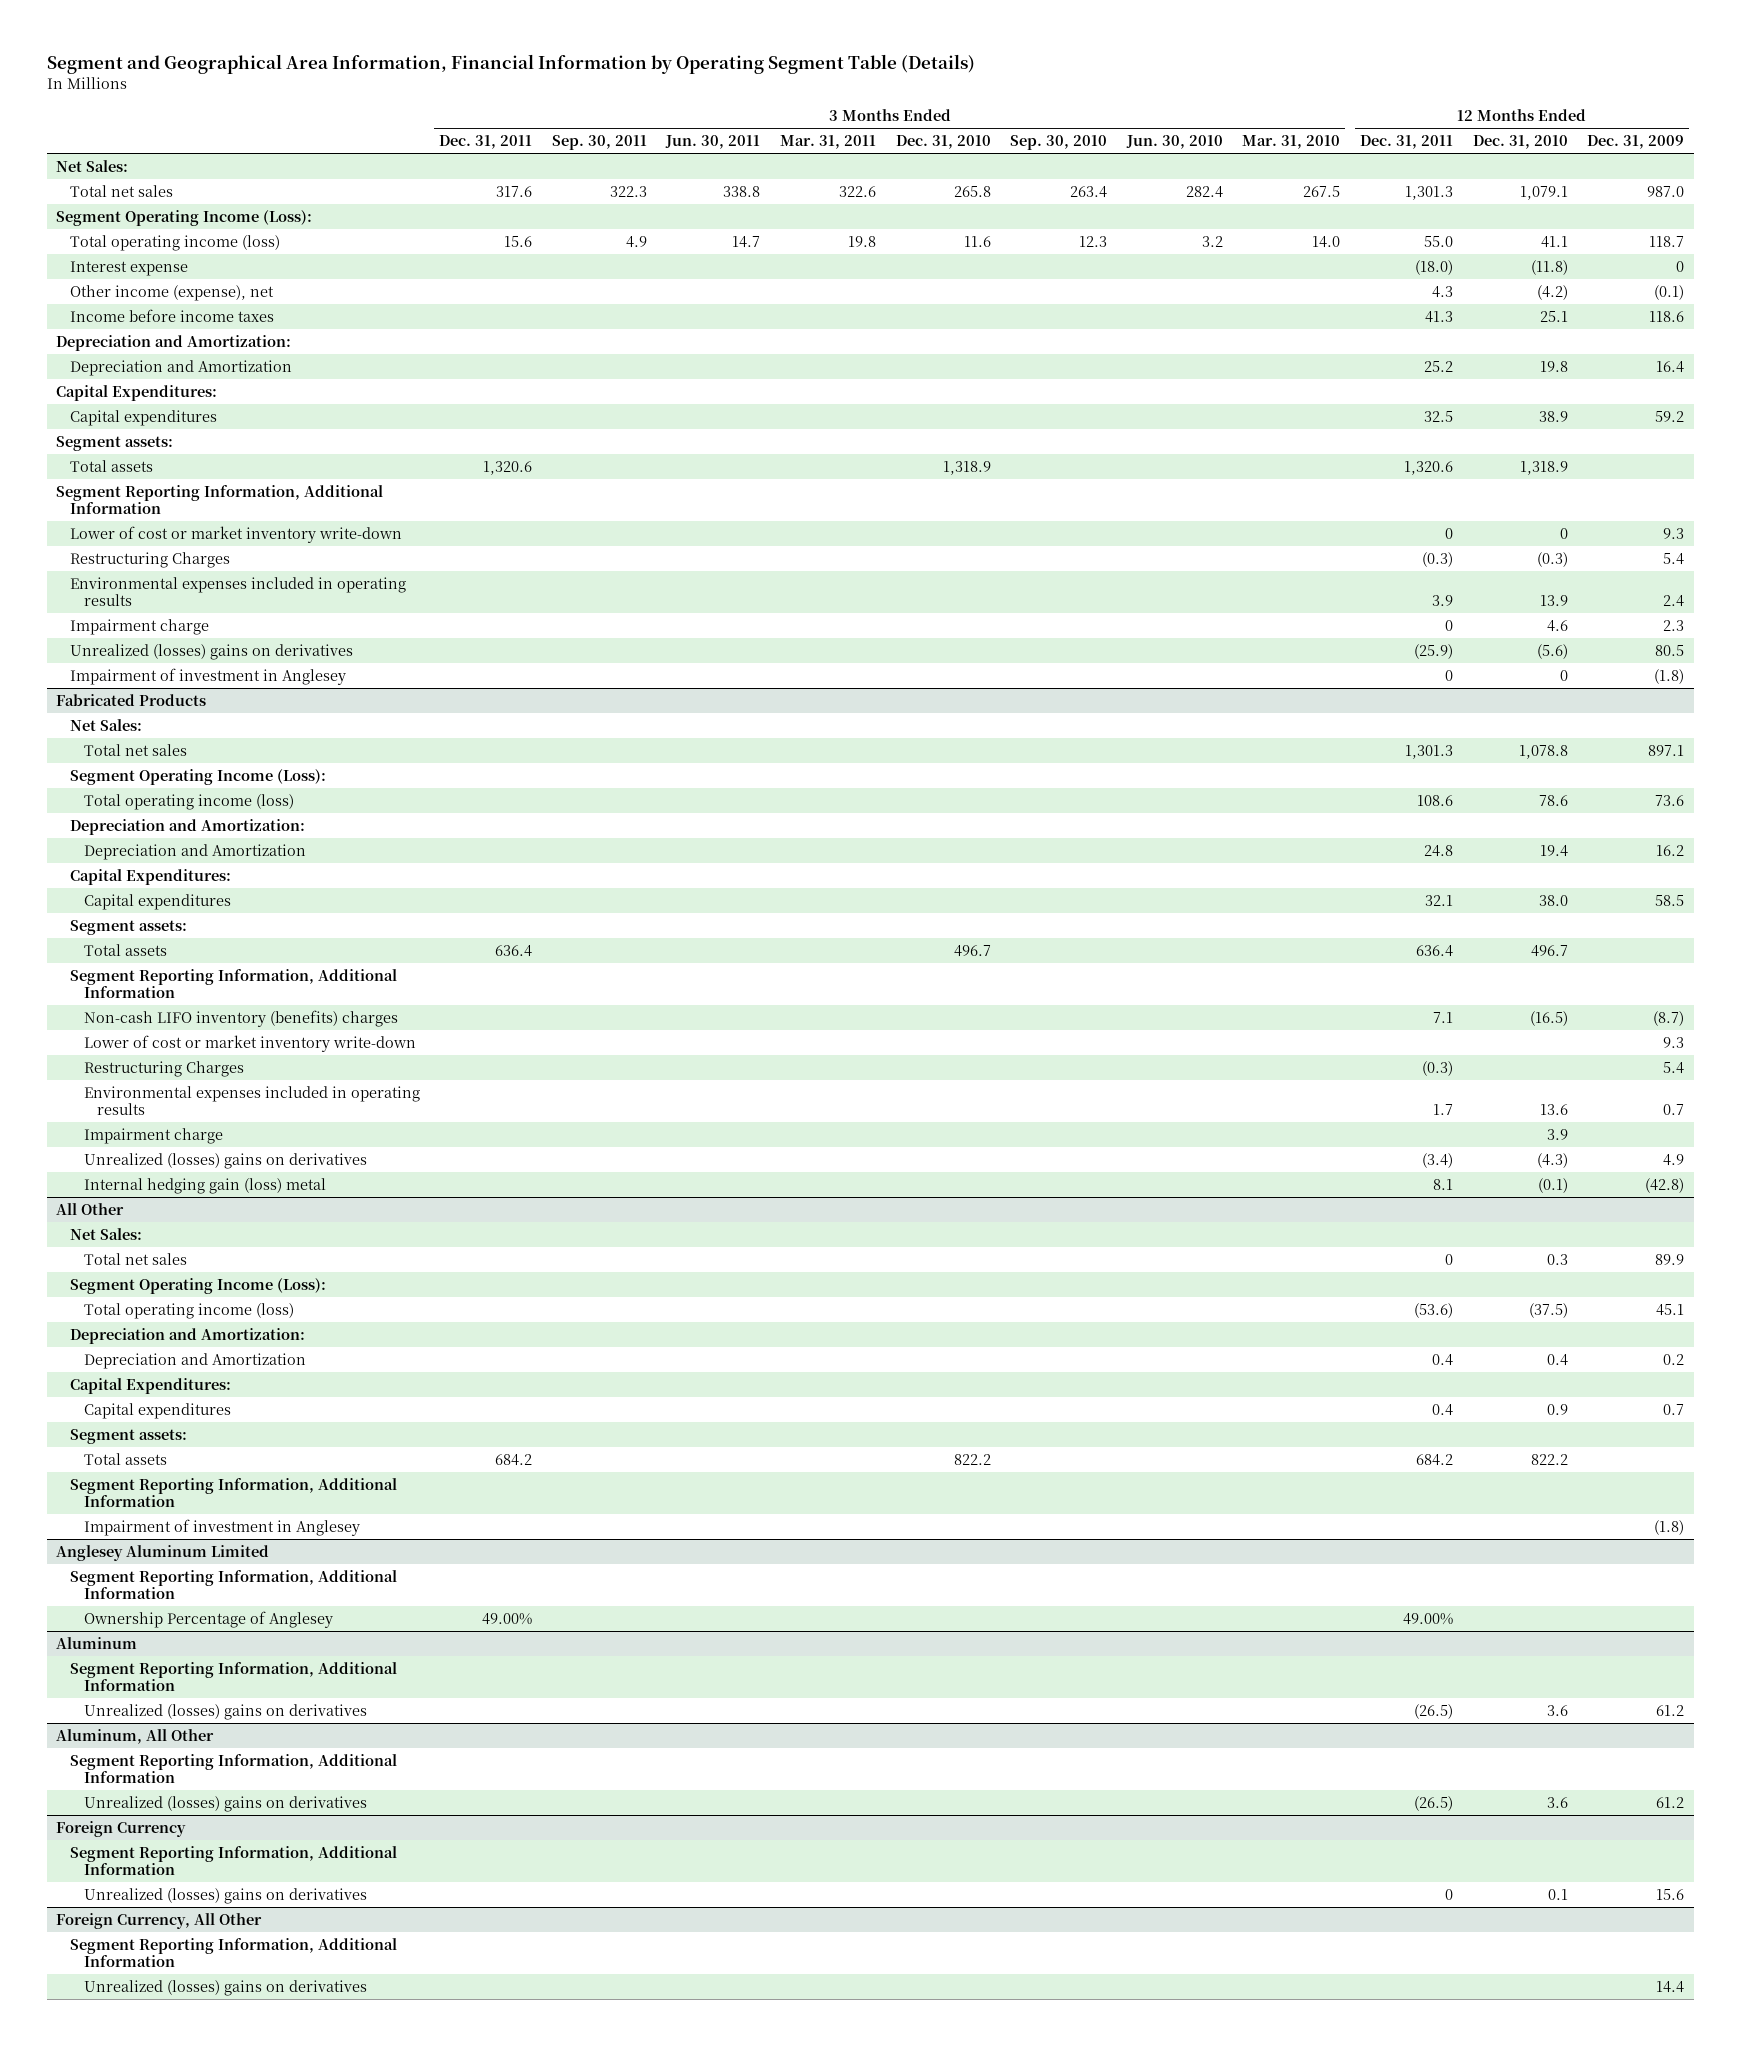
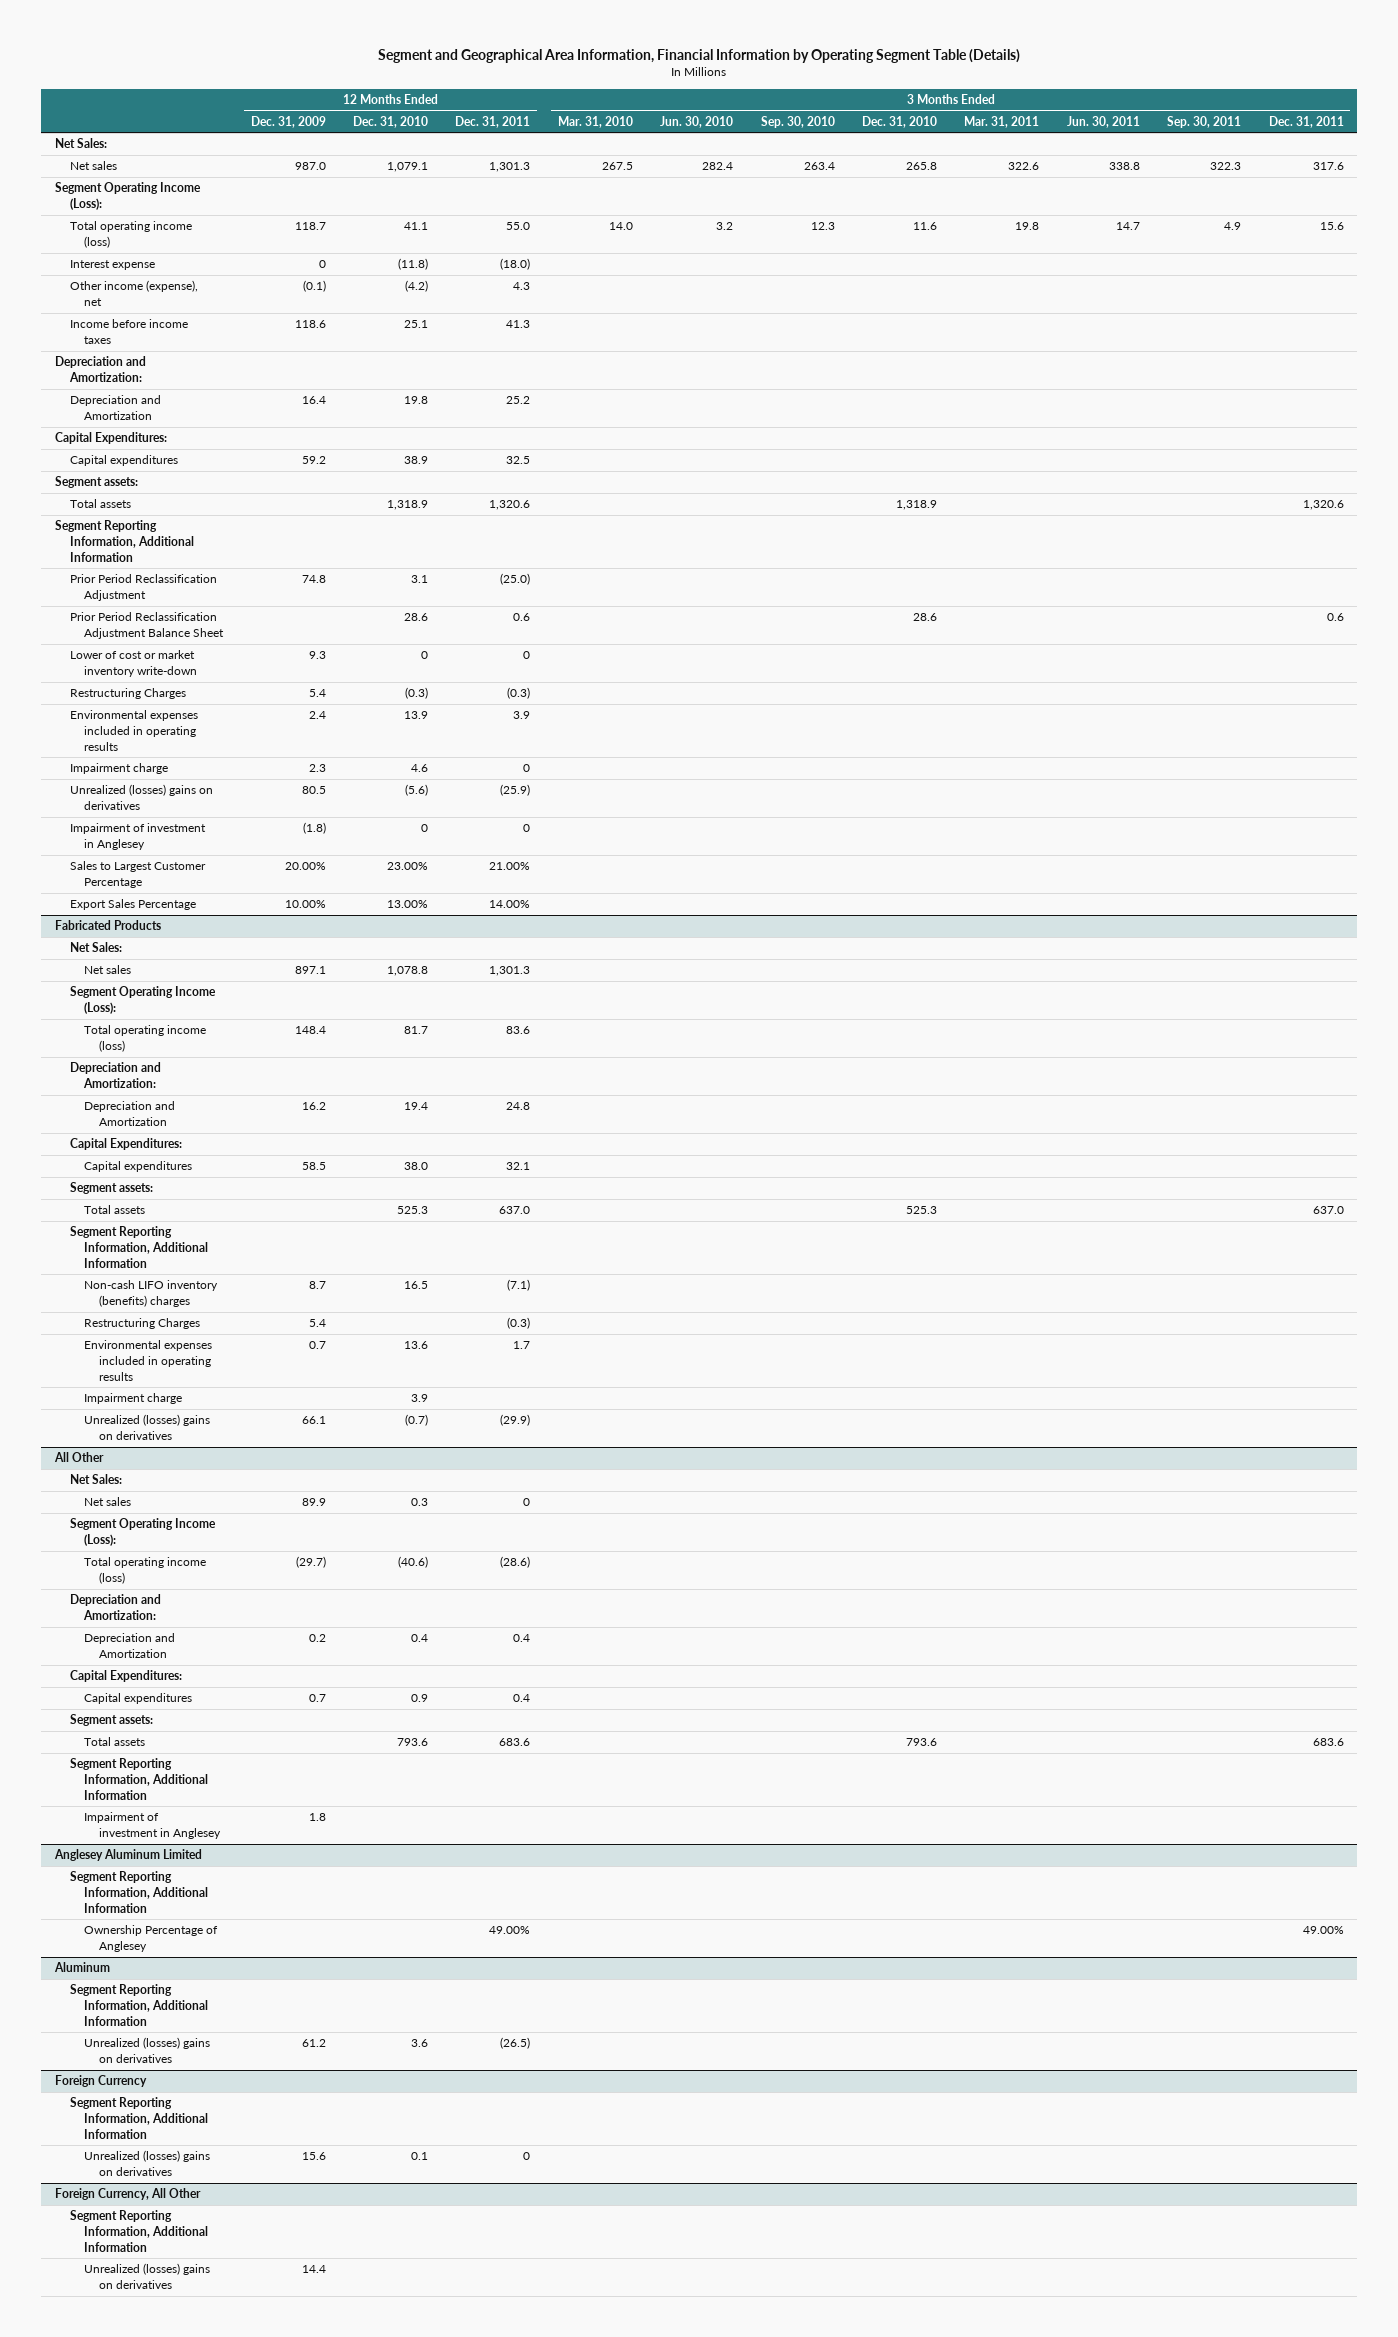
- | 3 Months Ended Dec. 31, 2011 | 3 Months Ended Sep. 30, 2011 | 3 Months Ended Jun. 30, 2011 | 3 Months Ended Mar. 31, 2011 | 3 Months Ended Dec. 31, 2010 | 3 Months Ended Sep. 30, 2010 | 3 Months Ended Jun. 30, 2010 | 3 Months Ended Mar. 31, 2010 | 12 Months Ended Dec. 31, 2011 | 12 Months Ended Dec. 31, 2010 | 12 Months Ended Dec. 31, 2009
+ | 12 Months Ended Dec. 31, 2009 | 12 Months Ended Dec. 31, 2010 | 12 Months Ended Dec. 31, 2011 | 3 Months Ended Mar. 31, 2010 | 3 Months Ended Jun. 30, 2010 | 3 Months Ended Sep. 30, 2010 | 3 Months Ended Dec. 31, 2010 | 3 Months Ended Mar. 31, 2011 | 3 Months Ended Jun. 30, 2011 | 3 Months Ended Sep. 30, 2011 | 3 Months Ended Dec. 31, 2011
- Total net sales | 317.6 | 322.3 | 338.8 | 322.6 | 265.8 | 263.4 | 282.4 | 267.5 | 1,301.3 | 1,079.1 | 987.0
+ Net sales | 987.0 | 1,079.1 | 1,301.3 | 267.5 | 282.4 | 263.4 | 265.8 | 322.6 | 338.8 | 322.3 | 317.6
+ Prior Period Reclassification Adjustment | 74.8 | 3.1 | (25.0) | | | | | | | |
+ Prior Period Reclassification Adjustment Balance Sheet | | 28.6 | 0.6 | | | | 28.6 | | | | 0.6
+ Sales to Largest Customer Percentage | 20.00% | 23.00% | 21.00% | | | | | | | |
+ Export Sales Percentage | 10.00% | 13.00% | 14.00% | | | | | | | |
@ Fabricated Products
- Total net sales | | | | | | | | | 1,301.3 | 1,078.8 | 897.1
+ Net sales | 897.1 | 1,078.8 | 1,301.3 | | | | | | | |
- Total operating income (loss) | | | | | | | | | 108.6 | 78.6 | 73.6
+ Total operating income (loss) | 148.4 | 81.7 | 83.6 | | | | | | | |
- Total assets | 636.4 | | | | 496.7 | | | | 636.4 | 496.7 |
+ Total assets | | 525.3 | 637.0 | | | | 525.3 | | | | 637.0
- Non-cash LIFO inventory (benefits) charges | | | | | | | | | 7.1 | (16.5) | (8.7)
- Lower of cost or market inventory write-down | | | | | | | | | | | 9.3
+ Non-cash LIFO inventory (benefits) charges | 8.7 | 16.5 | (7.1) | | | | | | | |
- Unrealized (losses) gains on derivatives | | | | | | | | | (3.4) | (4.3) | 4.9
- Internal hedging gain (loss) metal | | | | | | | | | 8.1 | (0.1) | (42.8)
+ Unrealized (losses) gains on derivatives | 66.1 | (0.7) | (29.9) | | | | | | | |
@ All Other
- Total net sales | | | | | | | | | 0 | 0.3 | 89.9
+ Net sales | 89.9 | 0.3 | 0 | | | | | | | |
- Total operating income (loss) | | | | | | | | | (53.6) | (37.5) | 45.1
+ Total operating income (loss) | (29.7) | (40.6) | (28.6) | | | | | | | |
- Total assets | 684.2 | | | | 822.2 | | | | 684.2 | 822.2 |
+ Total assets | | 793.6 | 683.6 | | | | 793.6 | | | | 683.6
- Impairment of investment in Anglesey | | | | | | | | | | | (1.8)
+ Impairment of investment in Anglesey | 1.8 | | | | | | | | | |
- Aluminum, All Other
- Segment Reporting Information, Additional Information
- Unrealized (losses) gains on derivatives | | | | | | | | | (26.5) | 3.6 | 61.2

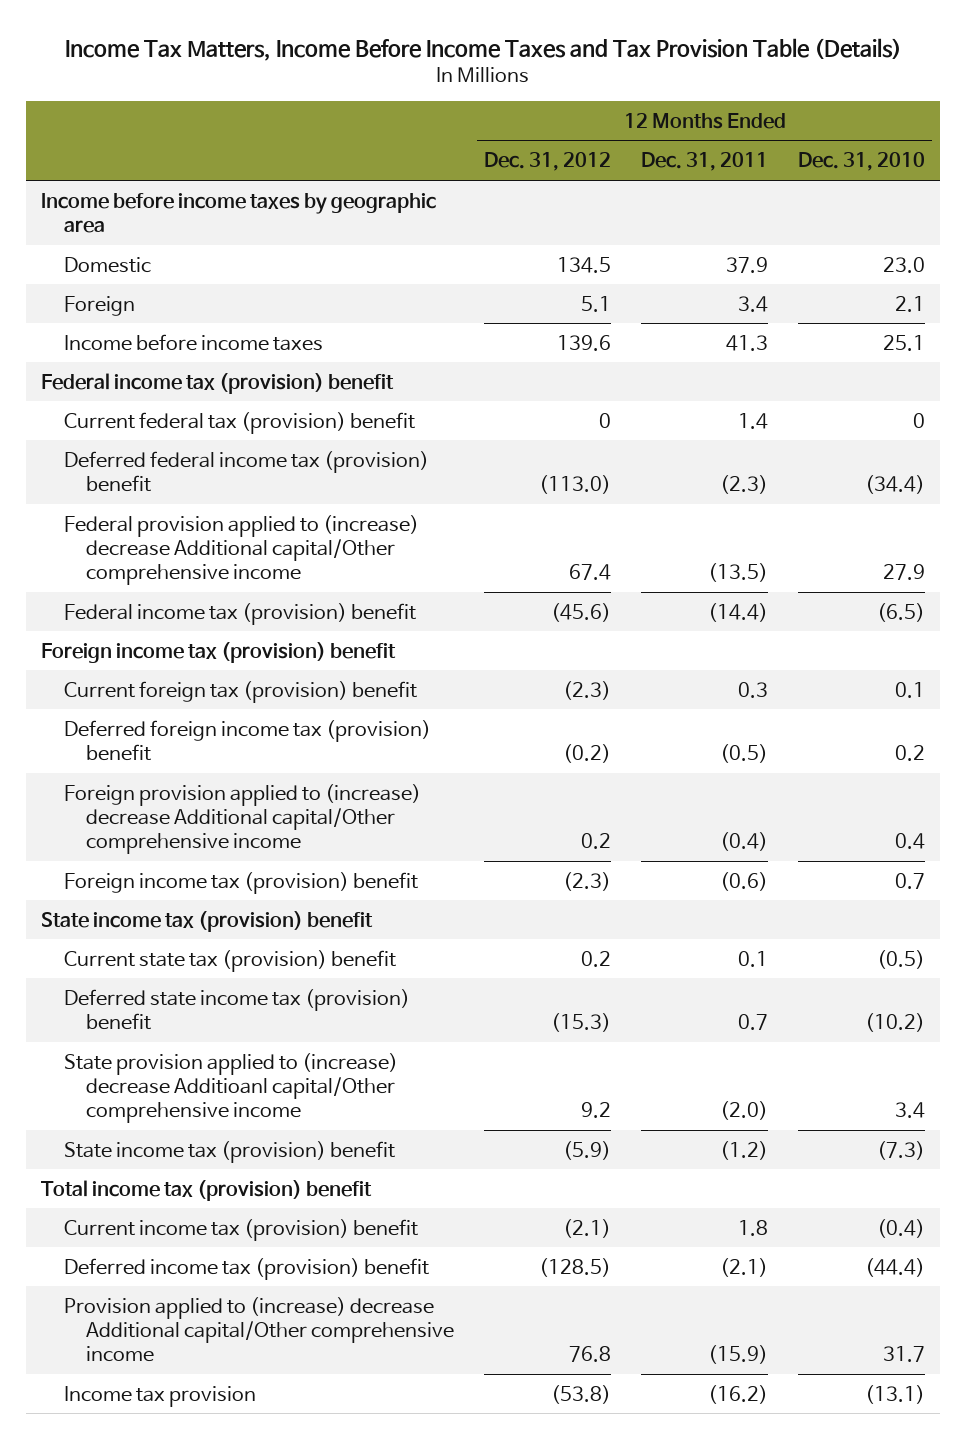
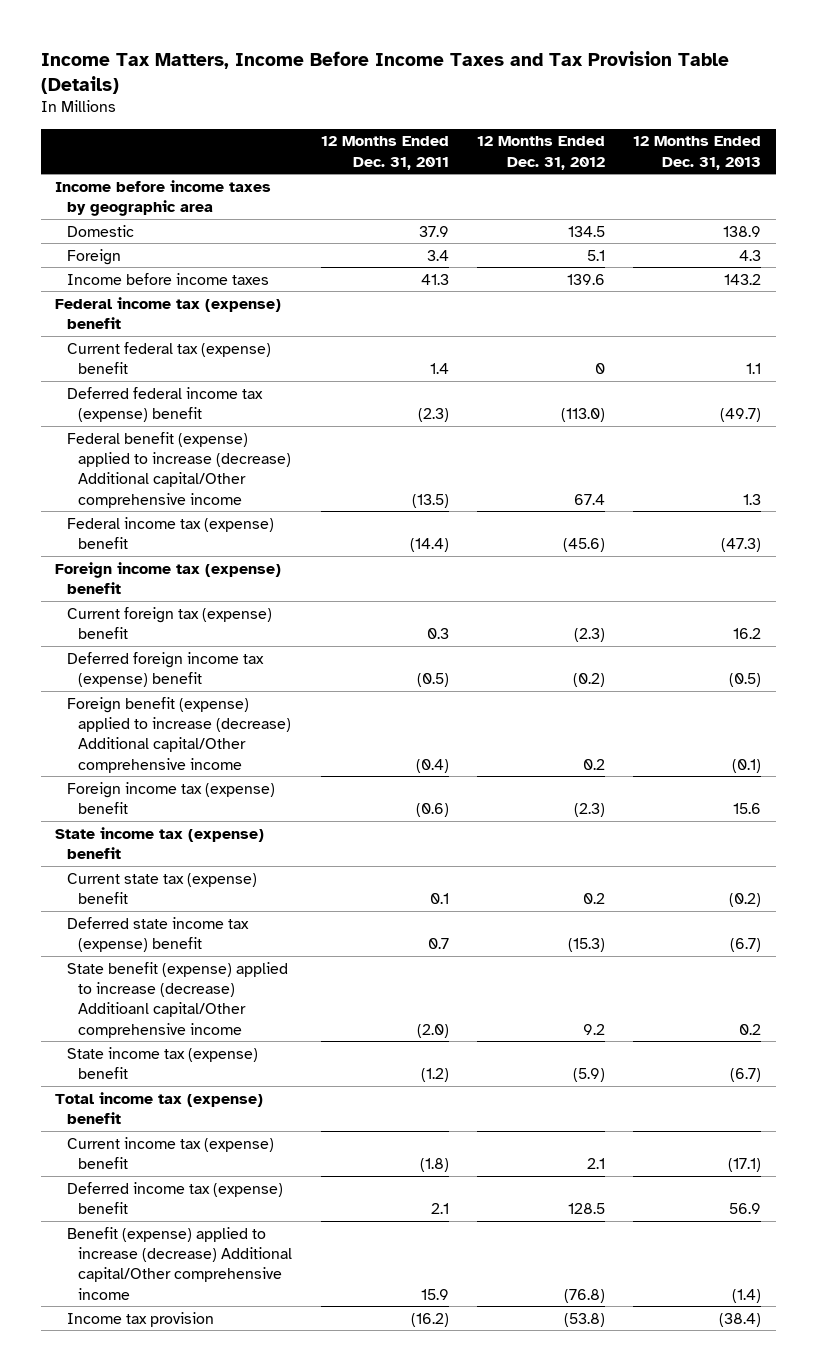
- | 12 Months Ended Dec. 31, 2012 | 12 Months Ended Dec. 31, 2011 | 12 Months Ended Dec. 31, 2010
+ | 12 Months Ended Dec. 31, 2011 | 12 Months Ended Dec. 31, 2012 | 12 Months Ended Dec. 31, 2013
- Federal income tax (provision) benefit
- Current federal tax (provision) benefit | 0 | 1.4 | 0
- Deferred federal income tax (provision) benefit | (113.0) | (2.3) | (34.4)
- Federal provision applied to (increase) decrease Additional capital/Other comprehensive income | 67.4 | (13.5) | 27.9
- Federal income tax (provision) benefit | (45.6) | (14.4) | (6.5)
- Foreign income tax (provision) benefit
- Current foreign tax (provision) benefit | (2.3) | 0.3 | 0.1
- Deferred foreign income tax (provision) benefit | (0.2) | (0.5) | 0.2
- Foreign provision applied to (increase) decrease Additional capital/Other comprehensive income | 0.2 | (0.4) | 0.4
- Foreign income tax (provision) benefit | (2.3) | (0.6) | 0.7
- State income tax (provision) benefit
- Current state tax (provision) benefit | 0.2 | 0.1 | (0.5)
- Deferred state income tax (provision) benefit | (15.3) | 0.7 | (10.2)
- State provision applied to (increase) decrease Additioanl capital/Other comprehensive income | 9.2 | (2.0) | 3.4
- State income tax (provision) benefit | (5.9) | (1.2) | (7.3)
- Total income tax (provision) benefit
- Current income tax (provision) benefit | (2.1) | 1.8 | (0.4)
- Deferred income tax (provision) benefit | (128.5) | (2.1) | (44.4)
- Provision applied to (increase) decrease Additional capital/Other comprehensive income | 76.8 | (15.9) | 31.7
+ Federal income tax (expense) benefit
+ Current federal tax (expense) benefit | 1.4 | 0 | 1.1
+ Deferred federal income tax (expense) benefit | (2.3) | (113.0) | (49.7)
+ Federal benefit (expense) applied to increase (decrease) Additional capital/Other comprehensive income | (13.5) | 67.4 | 1.3
+ Federal income tax (expense) benefit | (14.4) | (45.6) | (47.3)
+ Foreign income tax (expense) benefit
+ Current foreign tax (expense) benefit | 0.3 | (2.3) | 16.2
+ Deferred foreign income tax (expense) benefit | (0.5) | (0.2) | (0.5)
+ Foreign benefit (expense) applied to increase (decrease) Additional capital/Other comprehensive income | (0.4) | 0.2 | (0.1)
+ Foreign income tax (expense) benefit | (0.6) | (2.3) | 15.6
+ State income tax (expense) benefit
+ Current state tax (expense) benefit | 0.1 | 0.2 | (0.2)
+ Deferred state income tax (expense) benefit | 0.7 | (15.3) | (6.7)
+ State benefit (expense) applied to increase (decrease) Additioanl capital/Other comprehensive income | (2.0) | 9.2 | 0.2
+ State income tax (expense) benefit | (1.2) | (5.9) | (6.7)
+ Total income tax (expense) benefit
+ Current income tax (expense) benefit | (1.8) | 2.1 | (17.1)
+ Deferred income tax (expense) benefit | 2.1 | 128.5 | 56.9
+ Benefit (expense) applied to increase (decrease) Additional capital/Other comprehensive income | 15.9 | (76.8) | (1.4)

